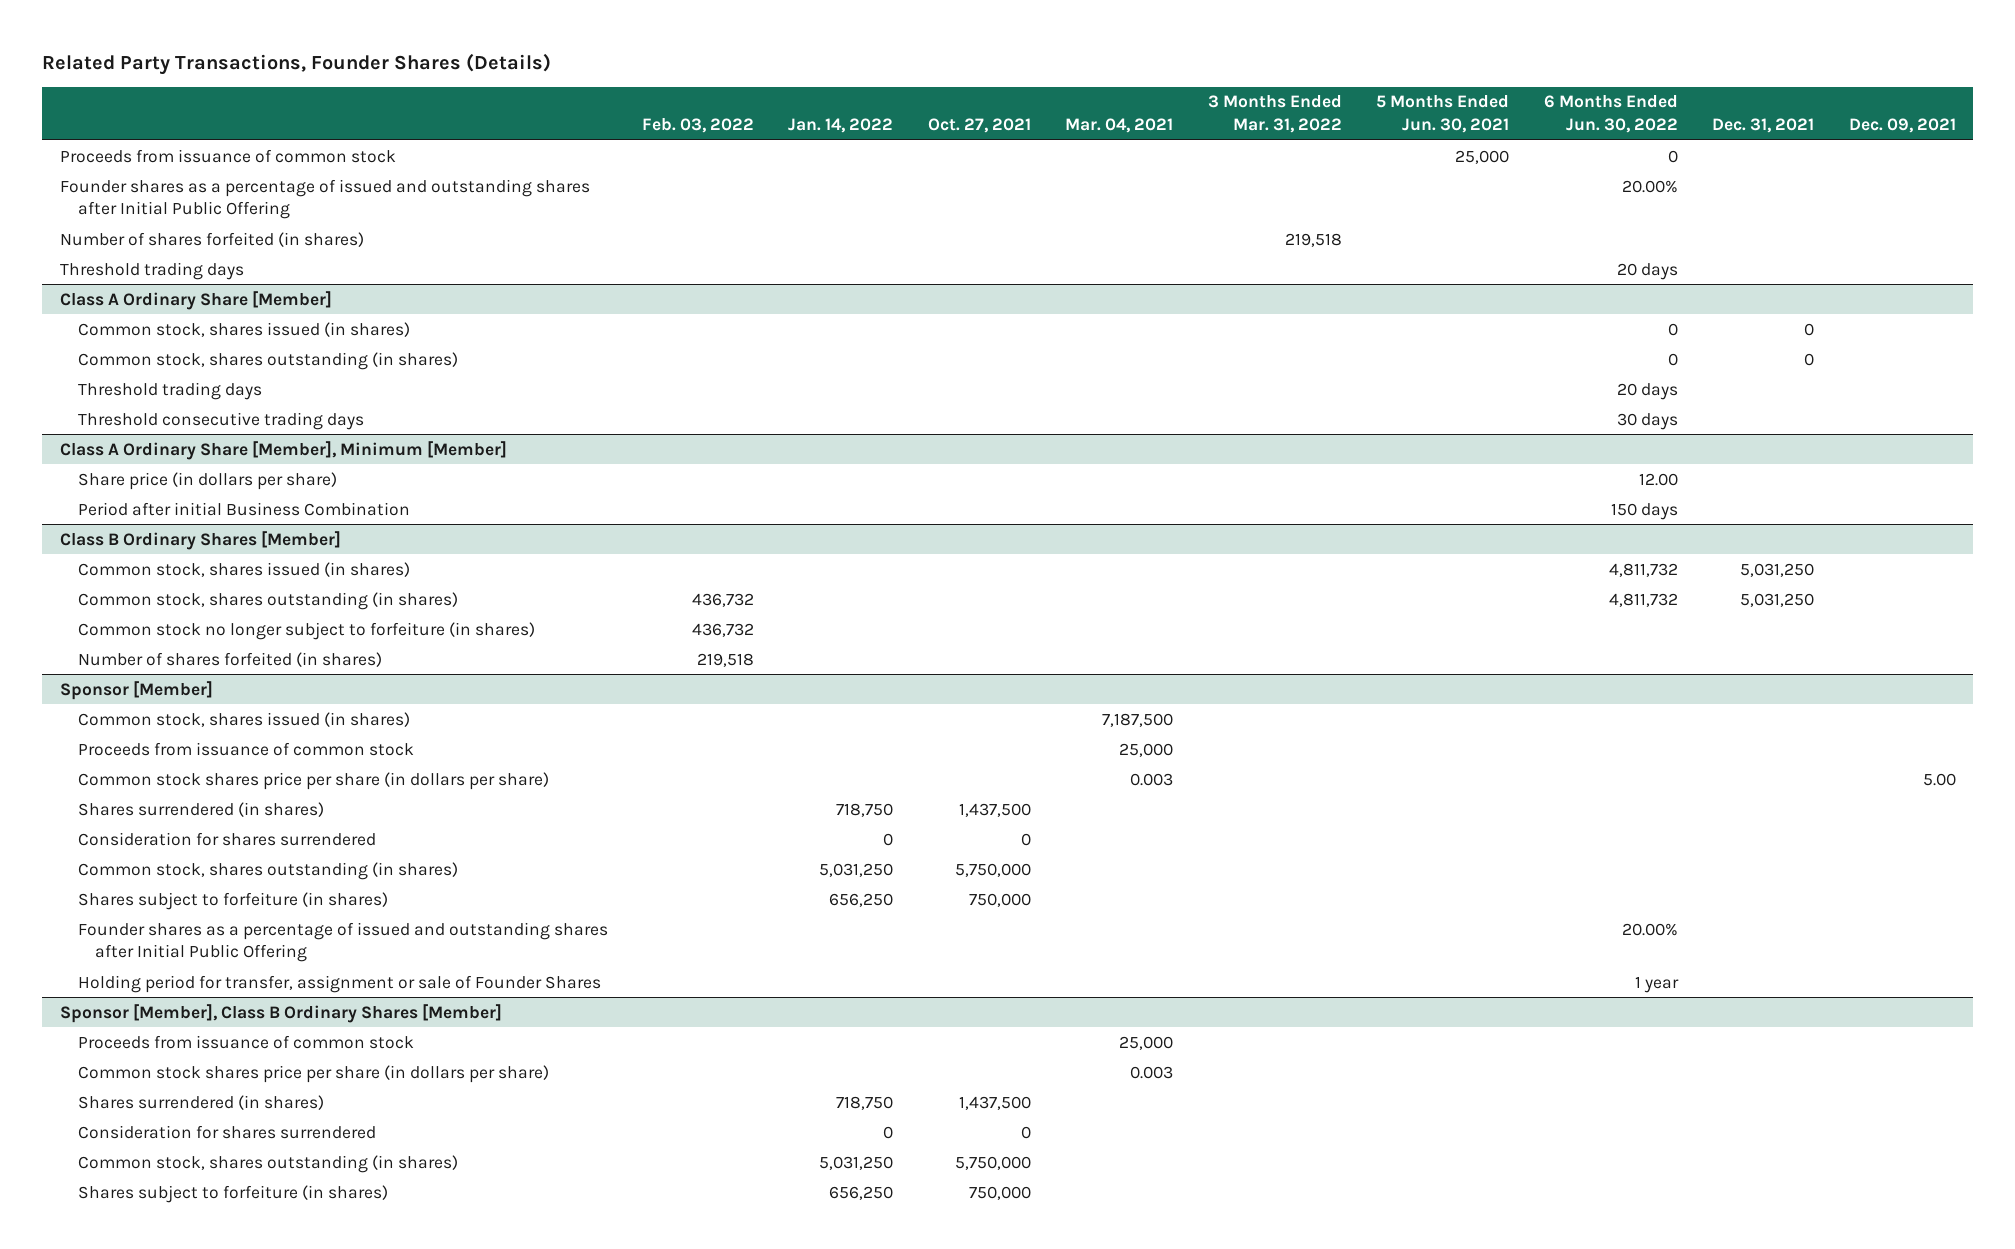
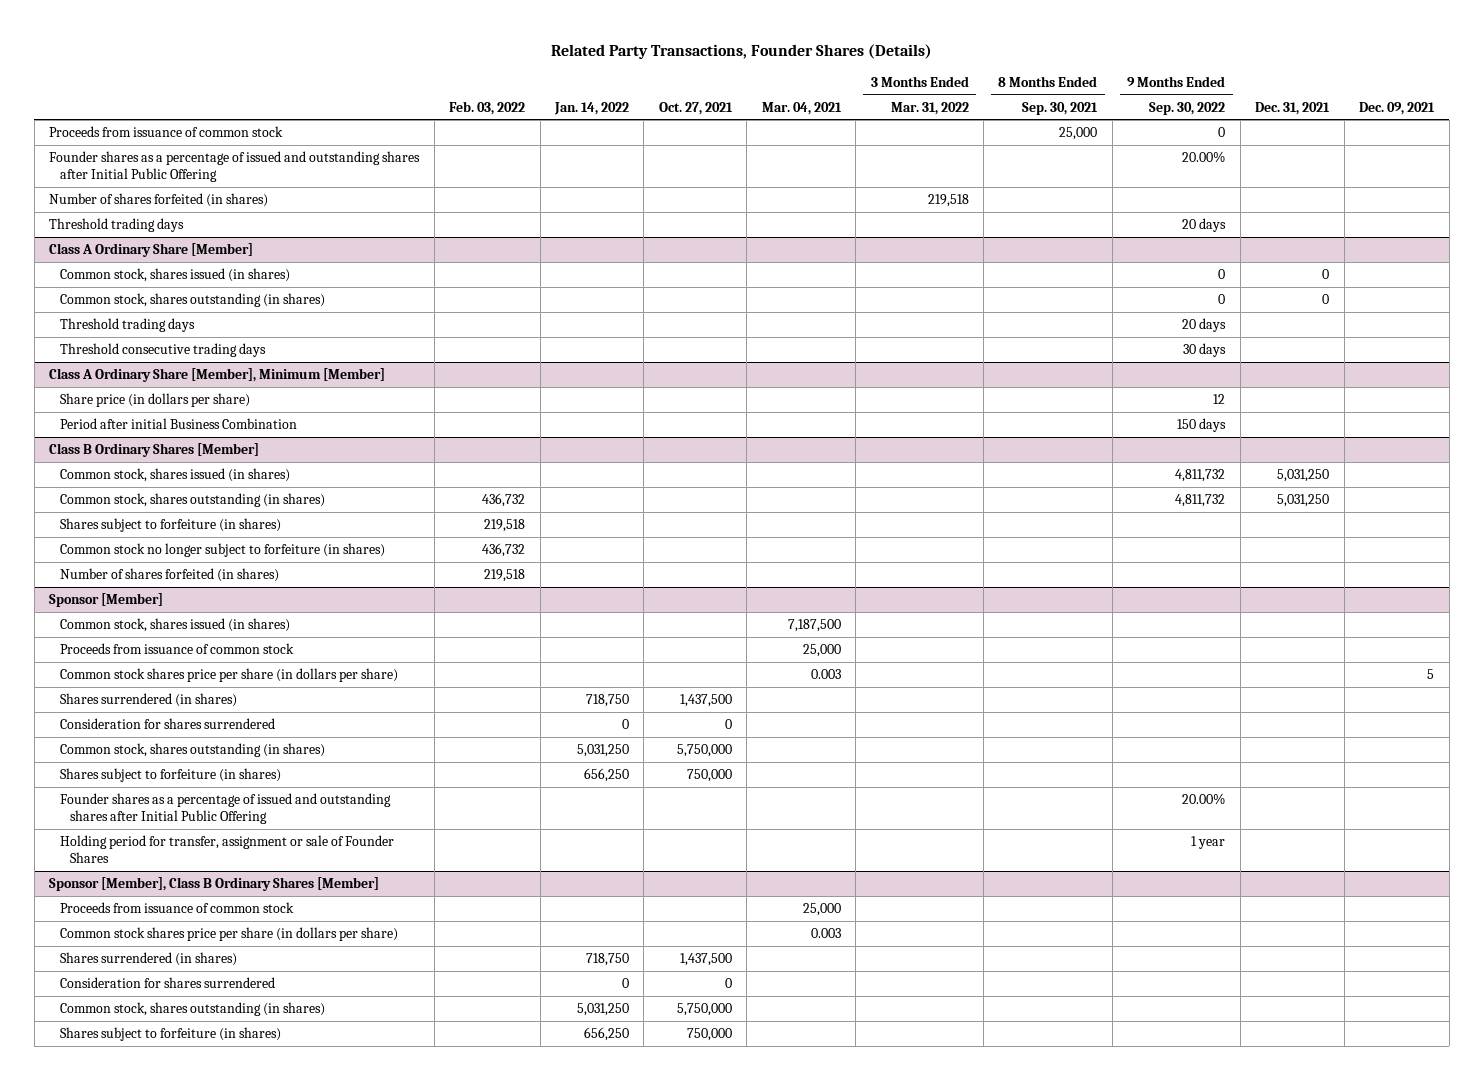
- | Feb. 03, 2022 | Jan. 14, 2022 | Oct. 27, 2021 | Mar. 04, 2021 | 3 Months Ended Mar. 31, 2022 | 5 Months Ended Jun. 30, 2021 | 6 Months Ended Jun. 30, 2022 | Dec. 31, 2021 | Dec. 09, 2021
+ | Feb. 03, 2022 | Jan. 14, 2022 | Oct. 27, 2021 | Mar. 04, 2021 | 3 Months Ended Mar. 31, 2022 | 8 Months Ended Sep. 30, 2021 | 9 Months Ended Sep. 30, 2022 | Dec. 31, 2021 | Dec. 09, 2021
@ Class B Ordinary Shares [Member]
+ Shares subject to forfeiture (in shares) | 219,518 | | | | | | | |
@ Sponsor [Member]
- Common stock shares price per share (in dollars per share) | | | | 0.003 | | | | | 5.00
+ Common stock shares price per share (in dollars per share) | | | | 0.003 | | | | | 5

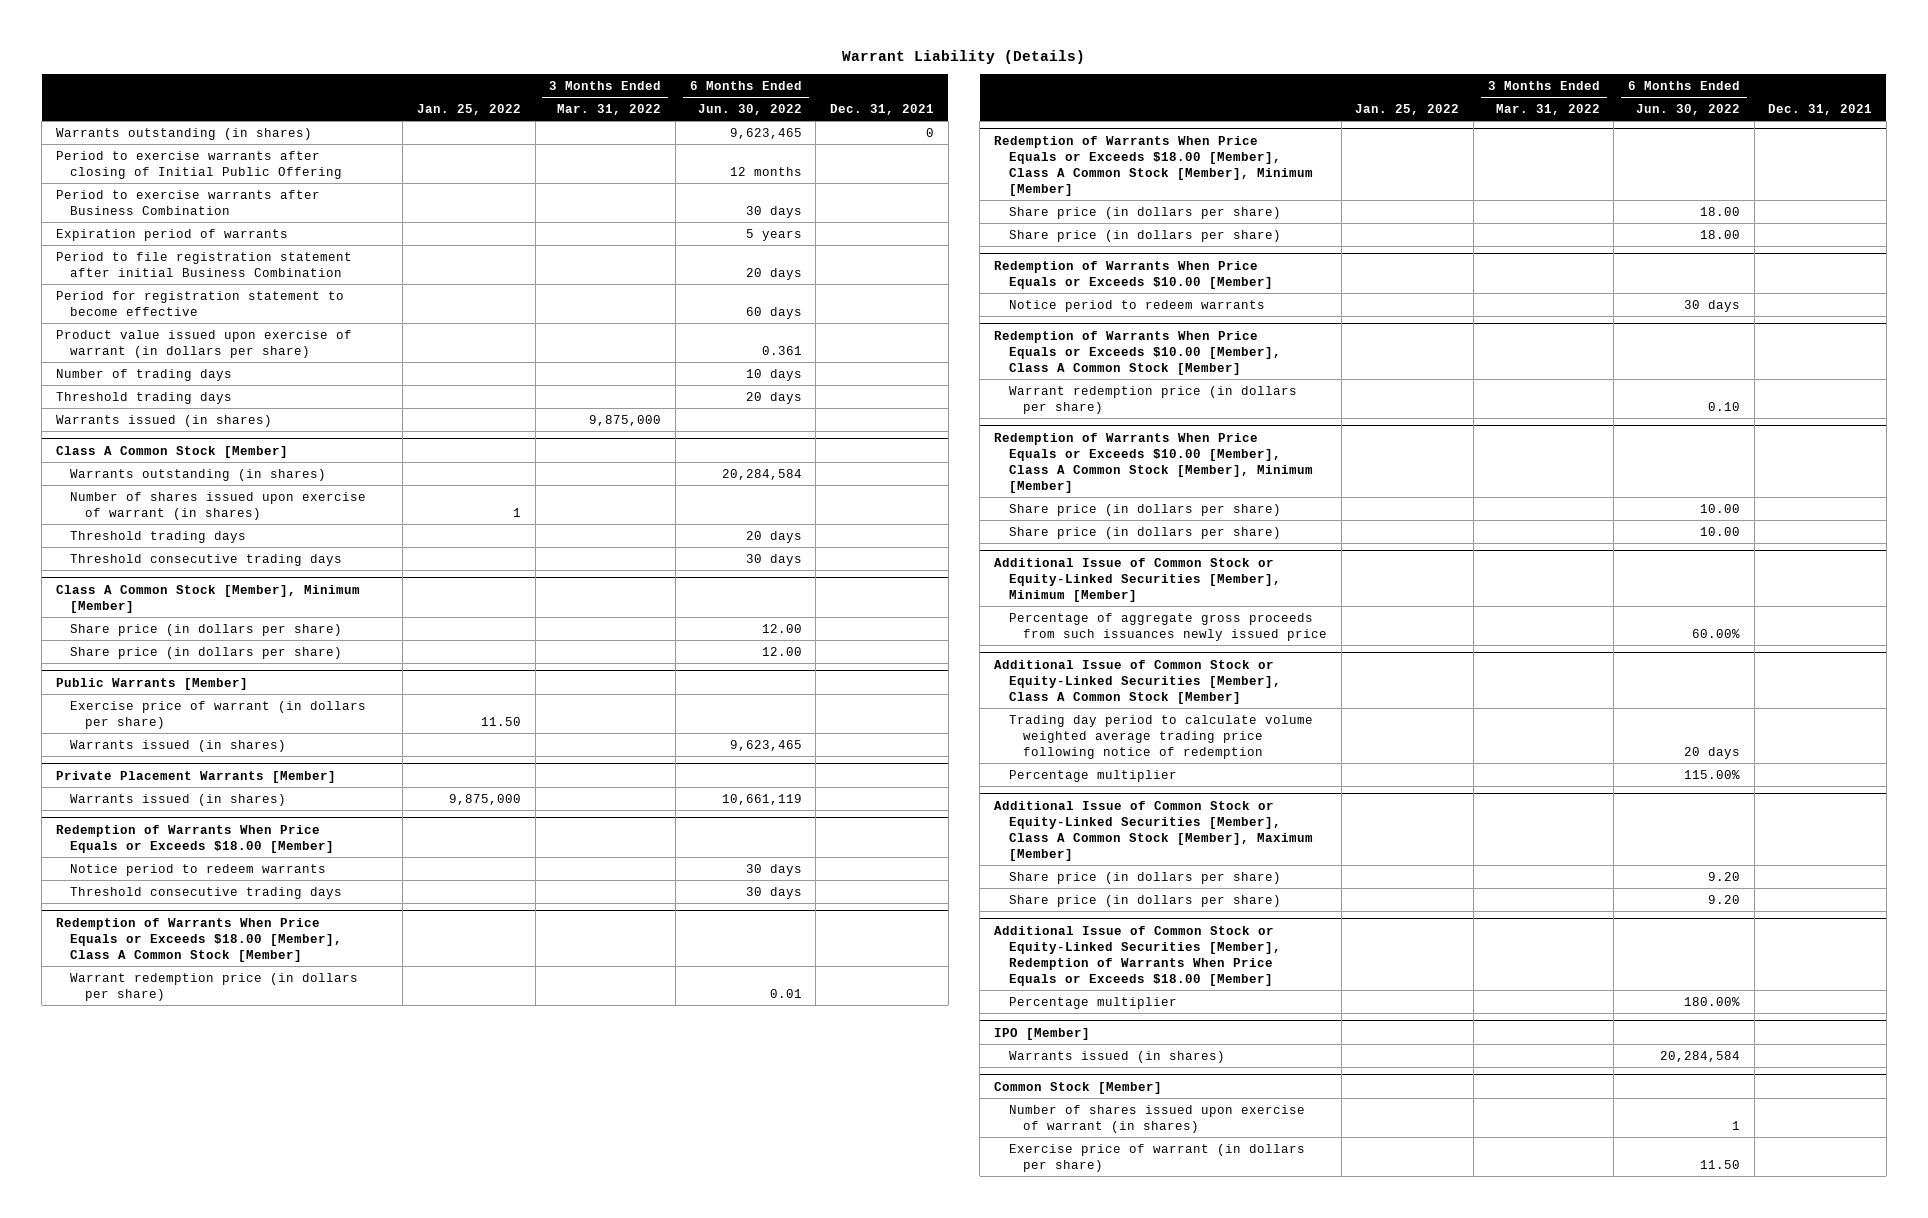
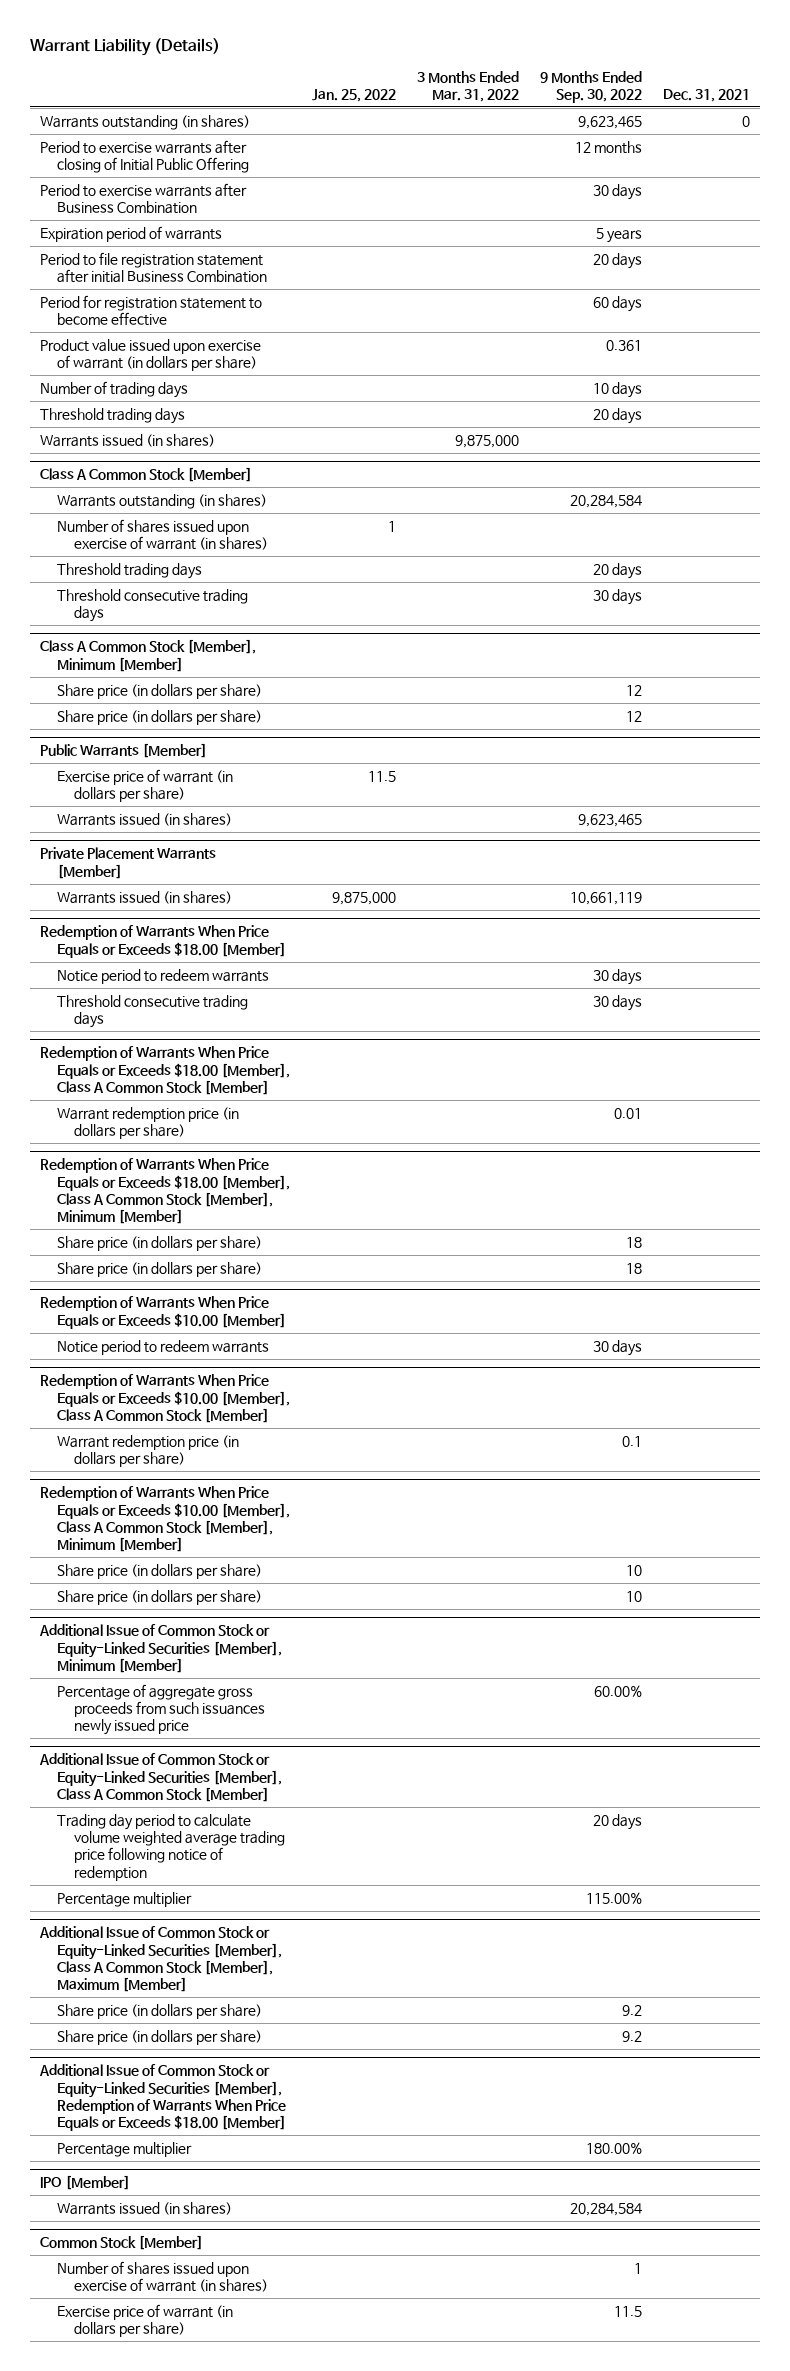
- | Jan. 25, 2022 | 3 Months Ended Mar. 31, 2022 | 6 Months Ended Jun. 30, 2022 | Dec. 31, 2021
+ | Jan. 25, 2022 | 3 Months Ended Mar. 31, 2022 | 9 Months Ended Sep. 30, 2022 | Dec. 31, 2021
@ Public Warrants [Member]
- Exercise price of warrant (in dollars per share) | 11.50 | | |
+ Exercise price of warrant (in dollars per share) | 11.5 | | |

